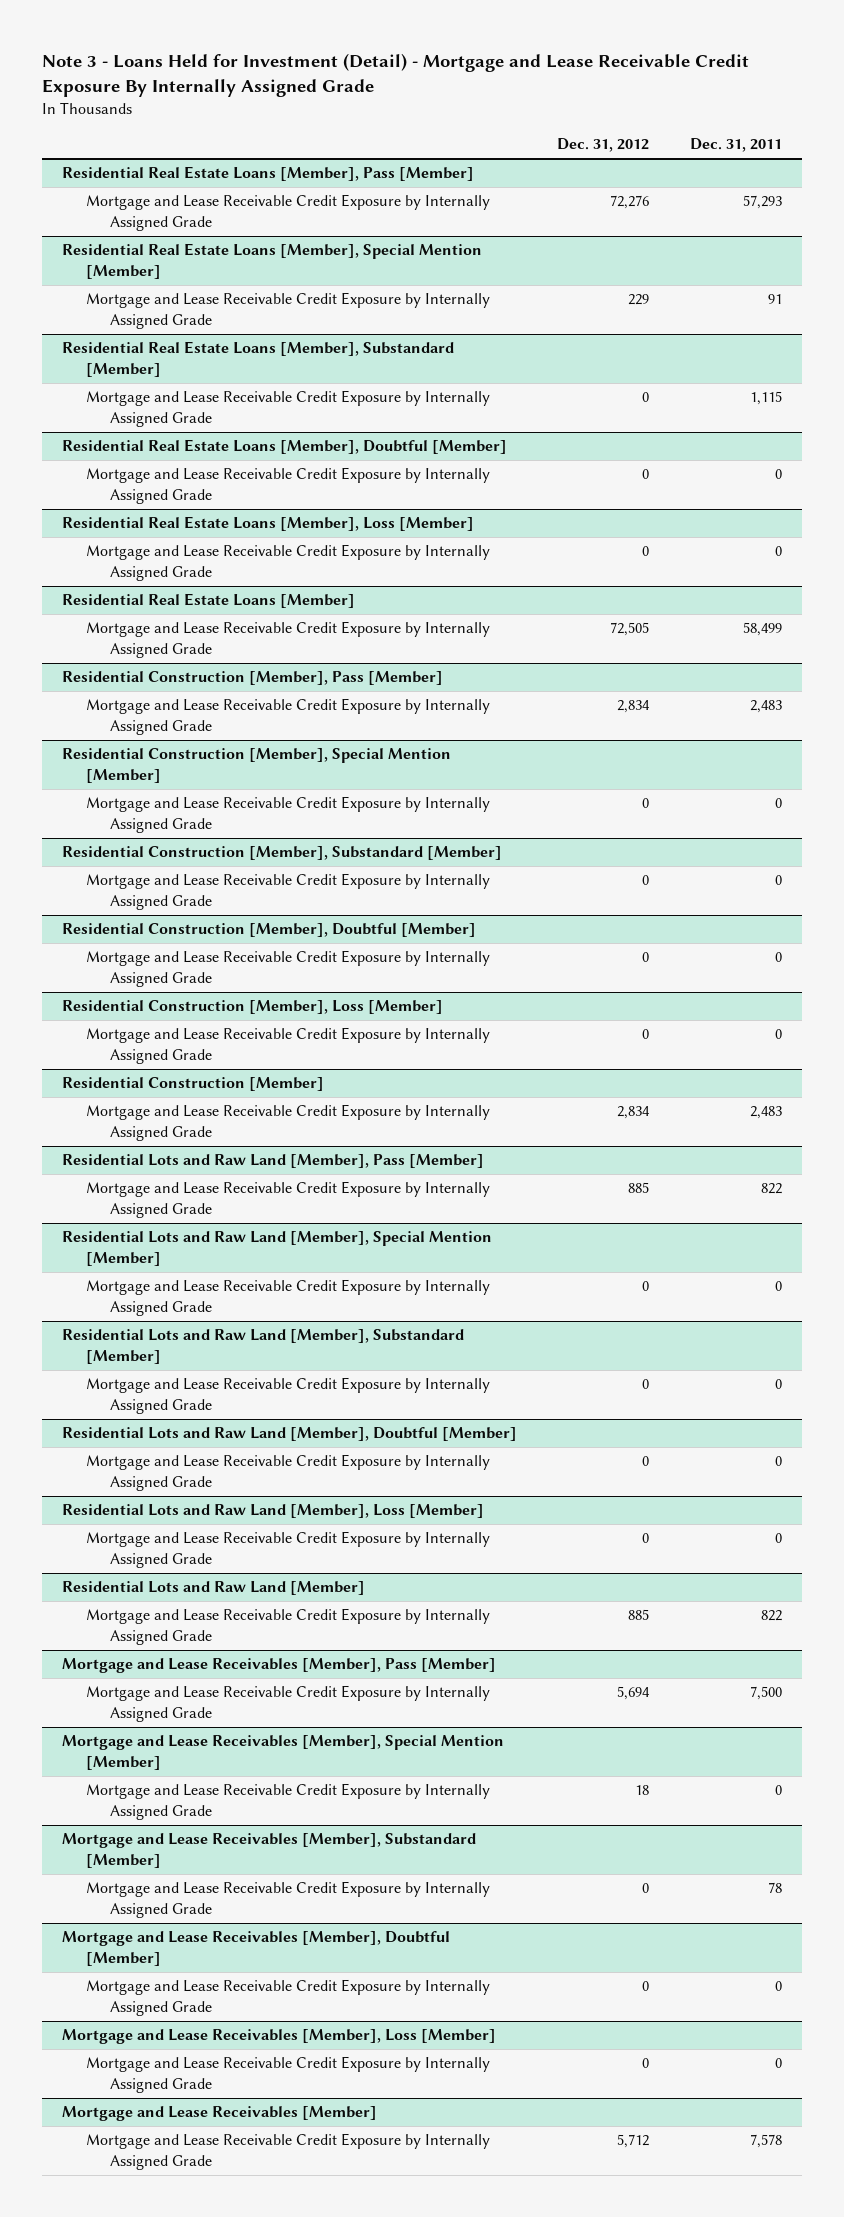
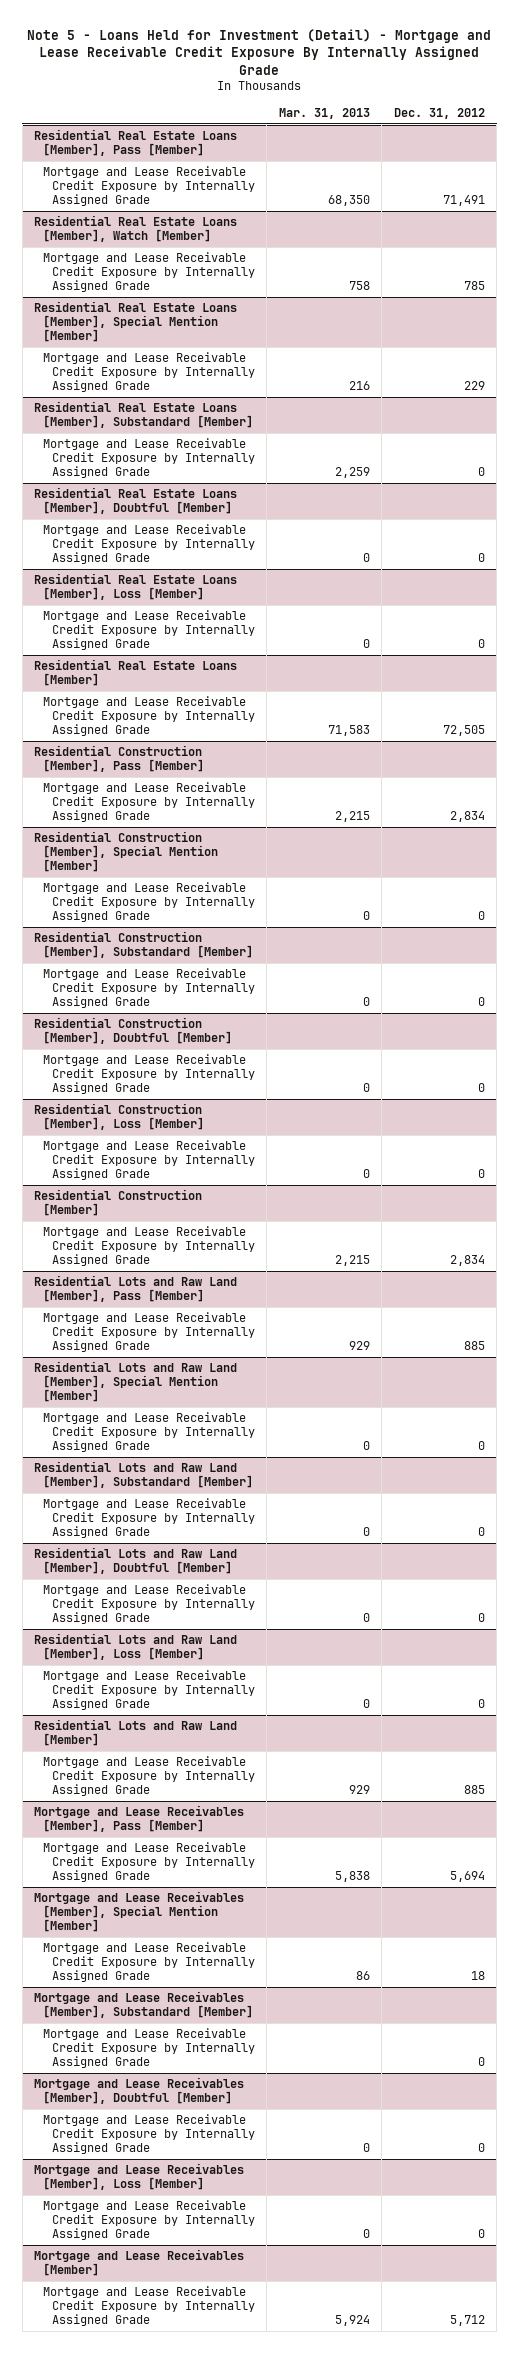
- Note 3 - Loans Held for Investment (Detail) - Mortgage and Lease Receivable Credit Exposure By Internally Assigned Grade
+ Note 5 - Loans Held for Investment (Detail) - Mortgage and Lease Receivable Credit Exposure By Internally Assigned Grade
- | Dec. 31, 2012 | Dec. 31, 2011
+ | Mar. 31, 2013 | Dec. 31, 2012
@ Residential Real Estate Loans [Member], Pass [Member]
- Mortgage and Lease Receivable Credit Exposure by Internally Assigned Grade | 72,276 | 57,293
+ Mortgage and Lease Receivable Credit Exposure by Internally Assigned Grade | 68,350 | 71,491
+ Residential Real Estate Loans [Member], Watch [Member]
+ Mortgage and Lease Receivable Credit Exposure by Internally Assigned Grade | 758 | 785

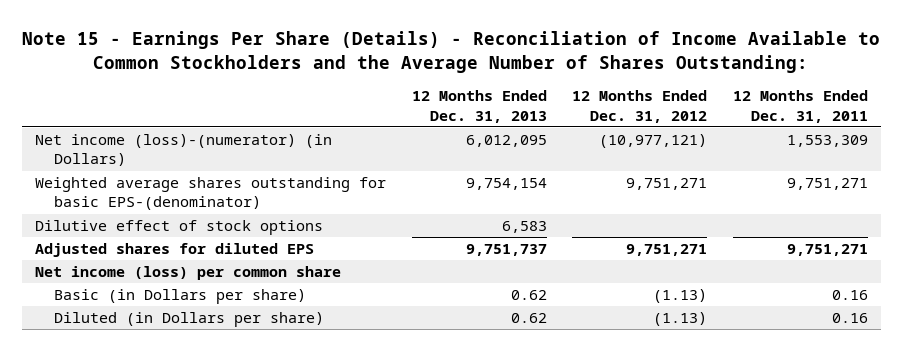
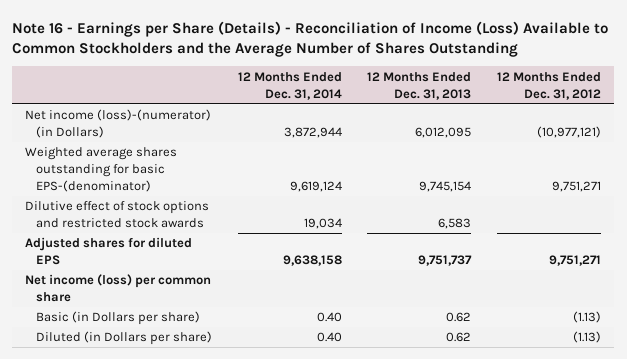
- Note 15 - Earnings Per Share (Details) - Reconciliation of Income Available to Common Stockholders and the Average Number of Shares Outstanding:
+ Note 16 - Earnings per Share (Details) - Reconciliation of Income (Loss) Available to Common Stockholders and the Average Number of Shares Outstanding
- | 12 Months Ended Dec. 31, 2013 | 12 Months Ended Dec. 31, 2012 | 12 Months Ended Dec. 31, 2011
+ | 12 Months Ended Dec. 31, 2014 | 12 Months Ended Dec. 31, 2013 | 12 Months Ended Dec. 31, 2012
- Weighted average shares outstanding for basic EPS-(denominator) | 9,754,154 | 9,751,271 | 9,751,271
- Dilutive effect of stock options | 6,583 | |
+ Weighted average shares outstanding for basic EPS-(denominator) | 9,619,124 | 9,745,154 | 9,751,271
+ Dilutive effect of stock options and restricted stock awards | 19,034 | 6,583 |

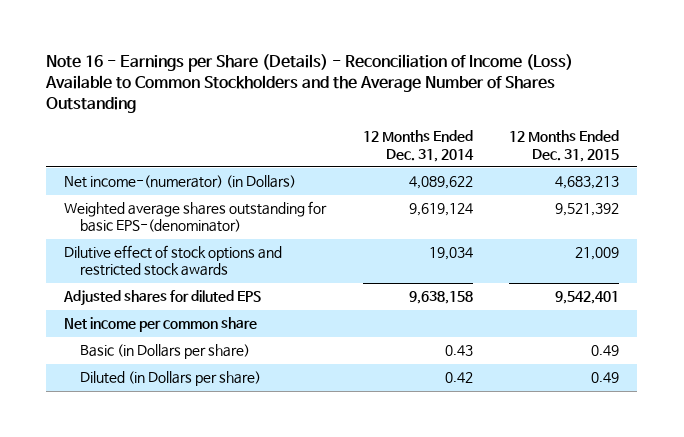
- | 12 Months Ended Dec. 31, 2014 | 12 Months Ended Dec. 31, 2013 | 12 Months Ended Dec. 31, 2012
+ | 12 Months Ended Dec. 31, 2014 | 12 Months Ended Dec. 31, 2015
- Net income (loss)-(numerator) (in Dollars) | 3,872,944 | 6,012,095 | (10,977,121)
+ Net income-(numerator) (in Dollars) | 4,089,622 | 4,683,213
- Net income (loss) per common share
- Basic (in Dollars per share) | 0.40 | 0.62 | (1.13)
- Diluted (in Dollars per share) | 0.40 | 0.62 | (1.13)
+ Net income per common share
+ Basic (in Dollars per share) | 0.43 | 0.49
+ Diluted (in Dollars per share) | 0.42 | 0.49

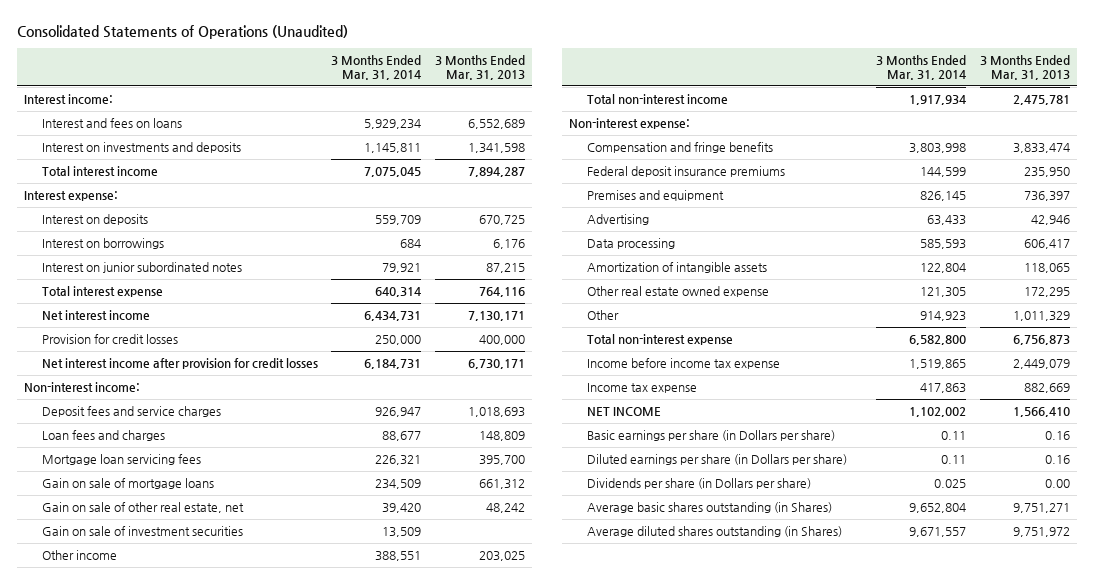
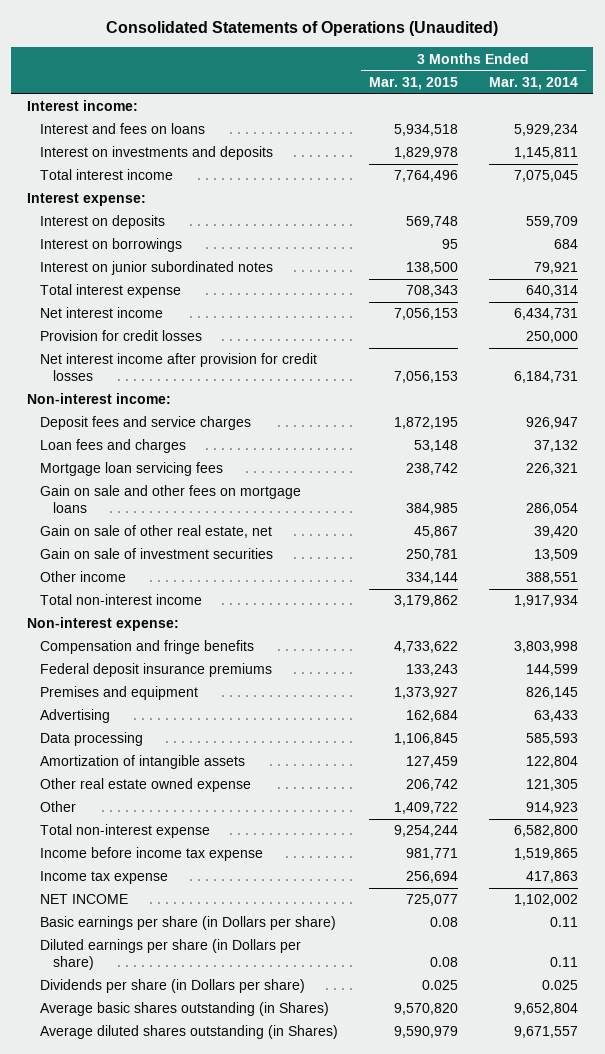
- | 3 Months Ended Mar. 31, 2014 | 3 Months Ended Mar. 31, 2013
+ | 3 Months Ended Mar. 31, 2015 | 3 Months Ended Mar. 31, 2014
- Loan fees and charges | 88,677 | 148,809
+ Loan fees and charges | 53,148 | 37,132
- Gain on sale of mortgage loans | 234,509 | 661,312
+ Gain on sale and other fees on mortgage loans | 384,985 | 286,054

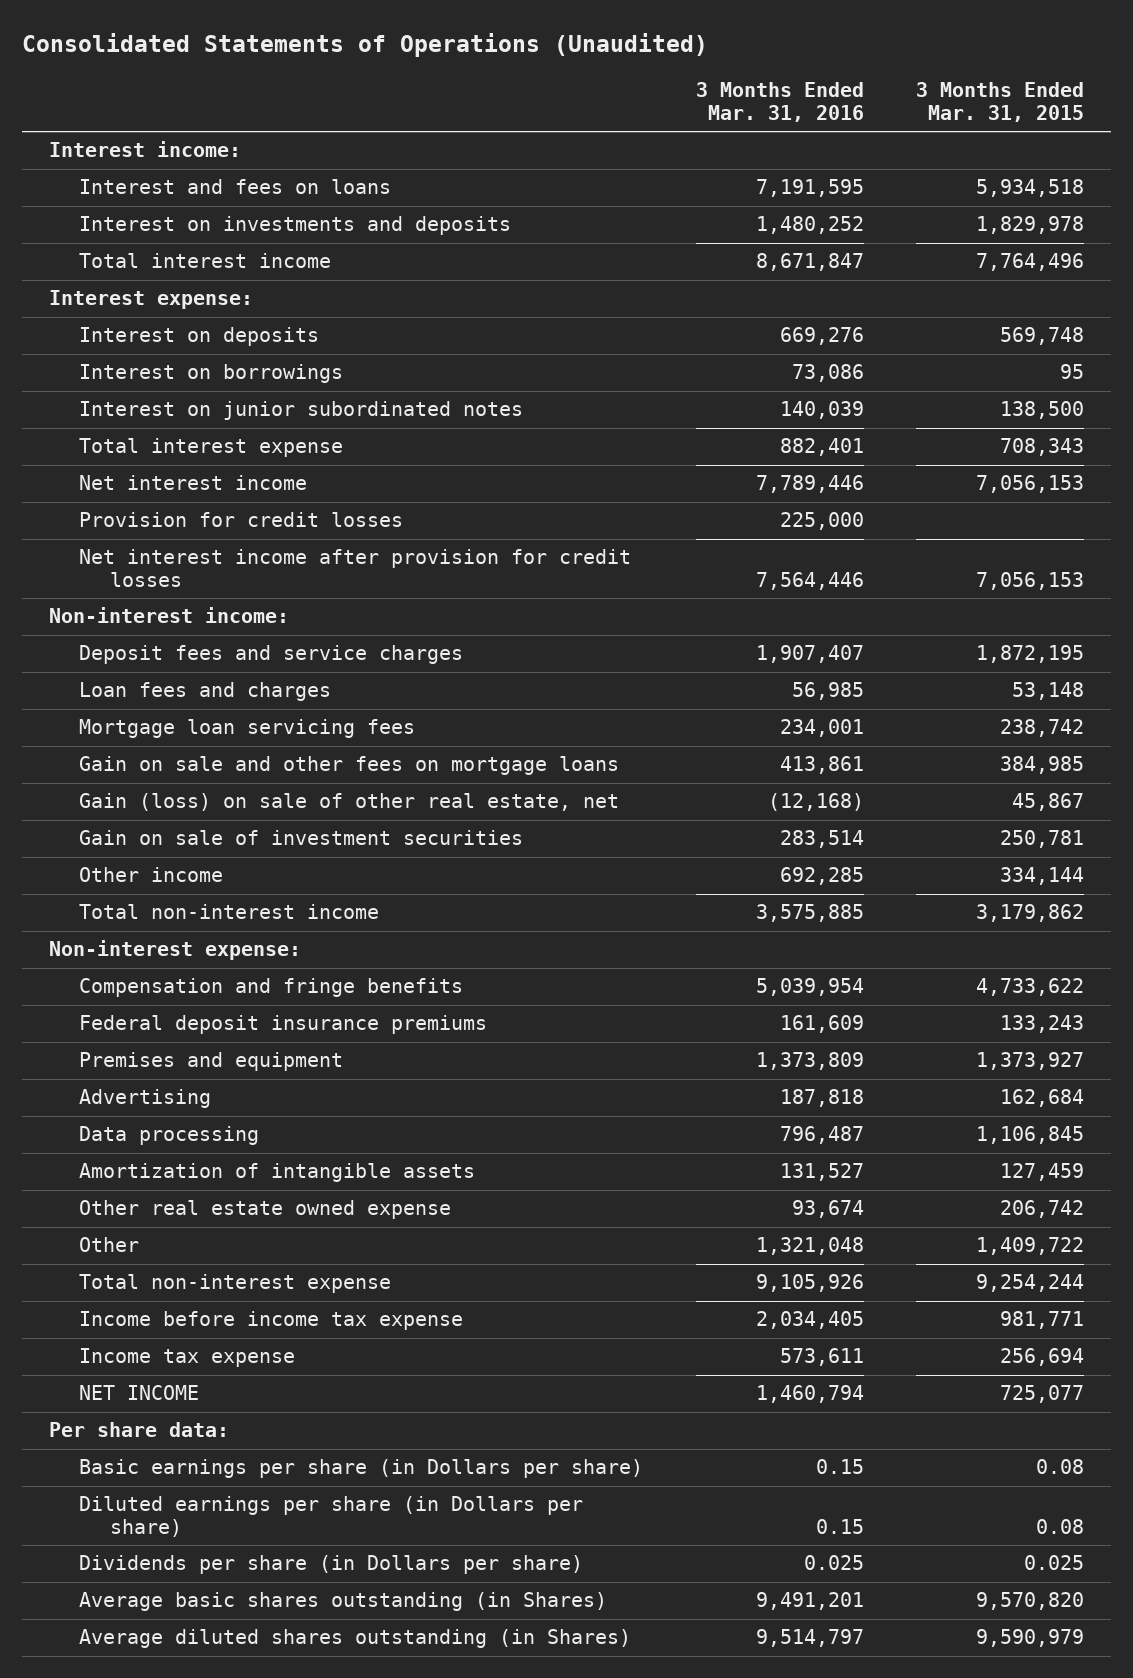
- | 3 Months Ended Mar. 31, 2015 | 3 Months Ended Mar. 31, 2014
+ | 3 Months Ended Mar. 31, 2016 | 3 Months Ended Mar. 31, 2015
- Gain on sale of other real estate, net | 45,867 | 39,420
+ Gain (loss) on sale of other real estate, net | (12,168) | 45,867
+ Per share data:

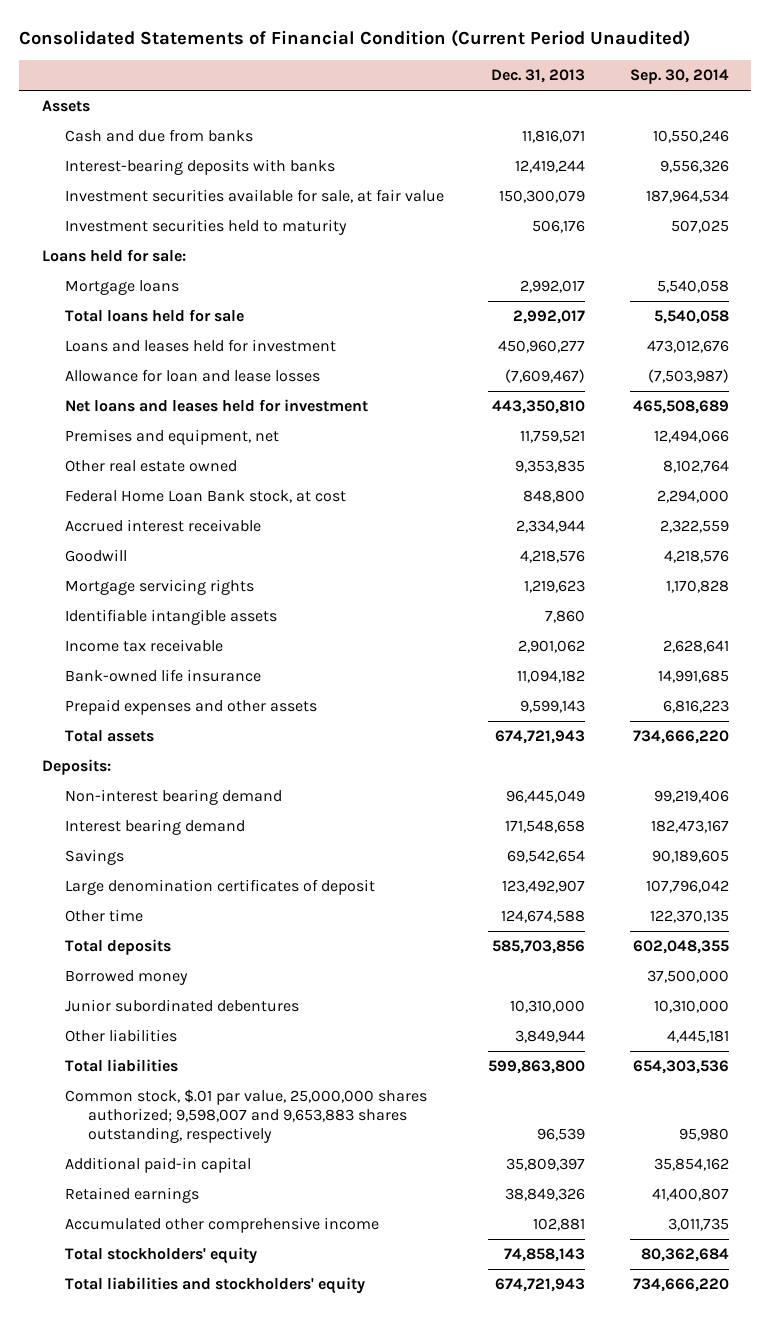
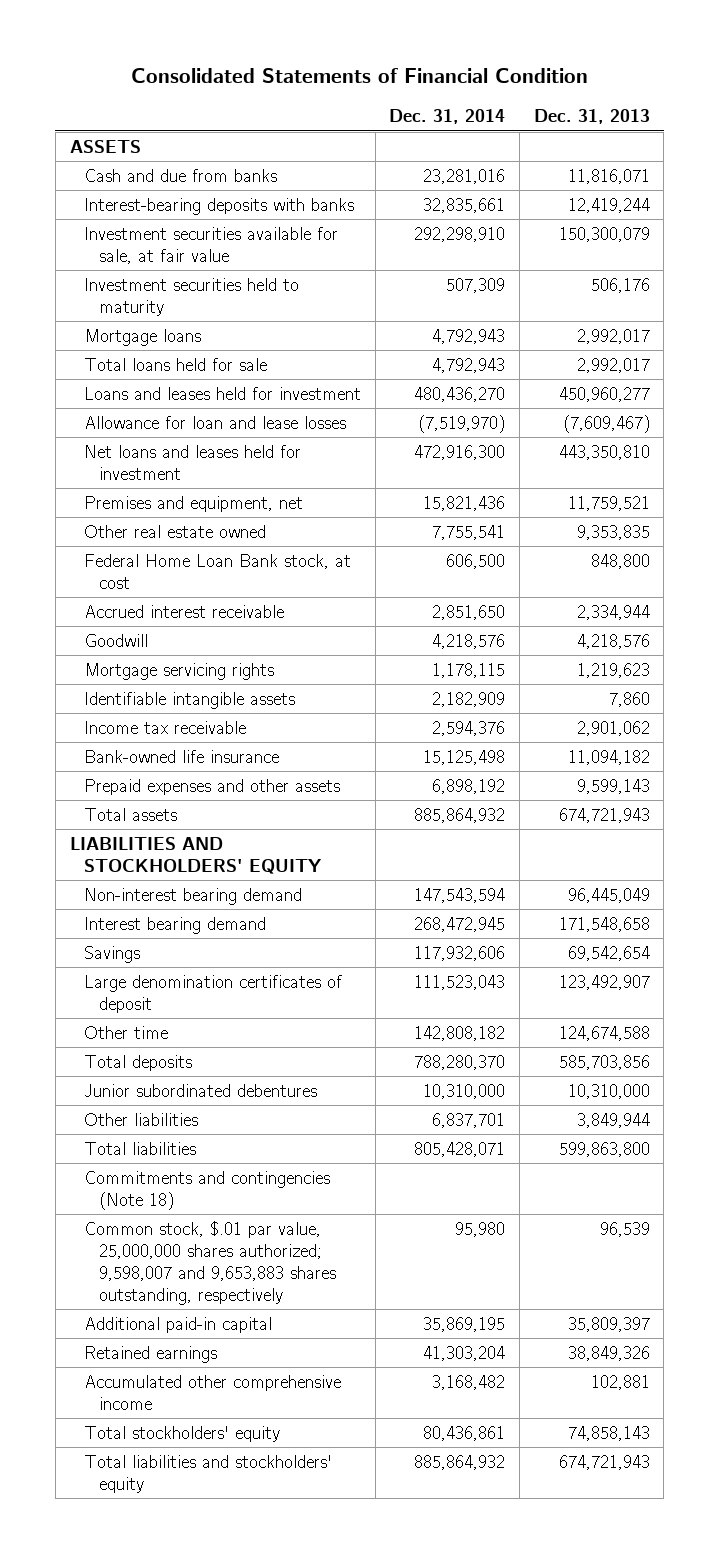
- Consolidated Statements of Financial Condition (Current Period Unaudited)
+ Consolidated Statements of Financial Condition
- | Dec. 31, 2013 | Sep. 30, 2014
+ | Dec. 31, 2014 | Dec. 31, 2013
- Assets
+ ASSETS
- Loans held for sale:
- Deposits:
+ LIABILITIES AND STOCKHOLDERS' EQUITY
- Borrowed money | | 37,500,000
+ Commitments and contingencies (Note 18)

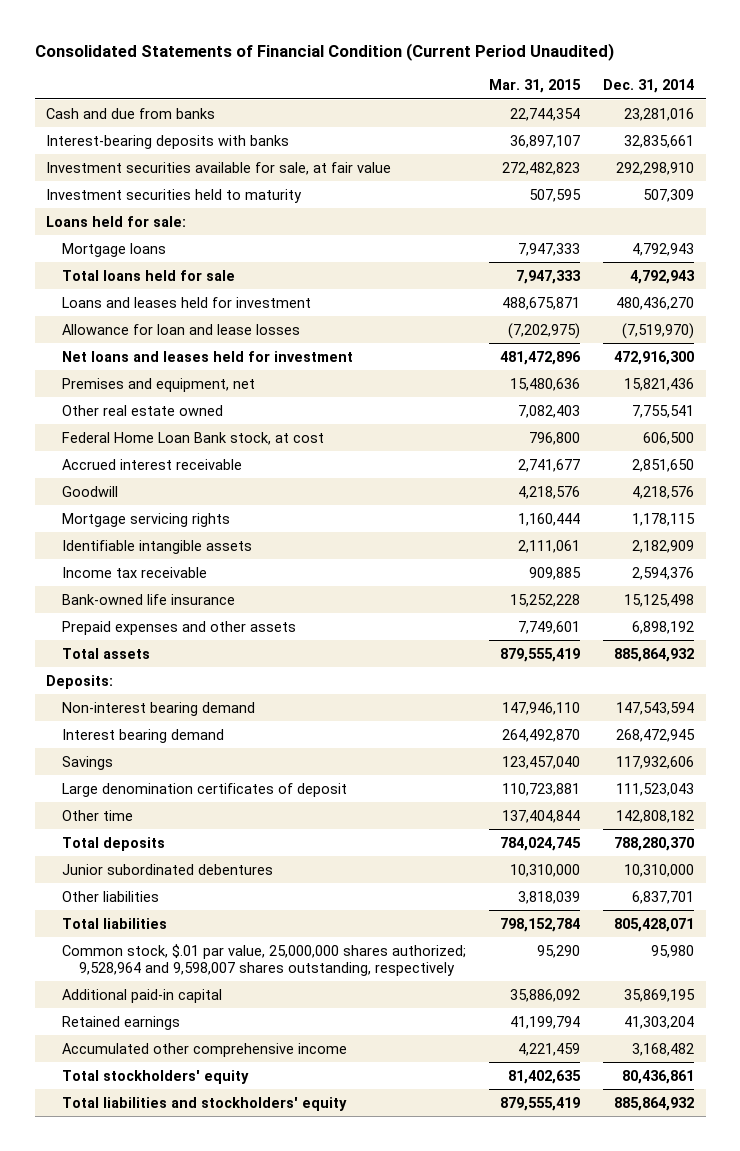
- Consolidated Statements of Financial Condition
+ Consolidated Statements of Financial Condition (Current Period Unaudited)
- | Dec. 31, 2014 | Dec. 31, 2013
+ | Mar. 31, 2015 | Dec. 31, 2014
- ASSETS
+ Loans held for sale:
- LIABILITIES AND STOCKHOLDERS' EQUITY
+ Deposits:
- Commitments and contingencies (Note 18)
- Common stock, $.01 par value, 25,000,000 shares authorized; 9,598,007 and 9,653,883 shares outstanding, respectively | 95,980 | 96,539
+ Common stock, $.01 par value, 25,000,000 shares authorized; 9,528,964 and 9,598,007 shares outstanding, respectively | 95,290 | 95,980

